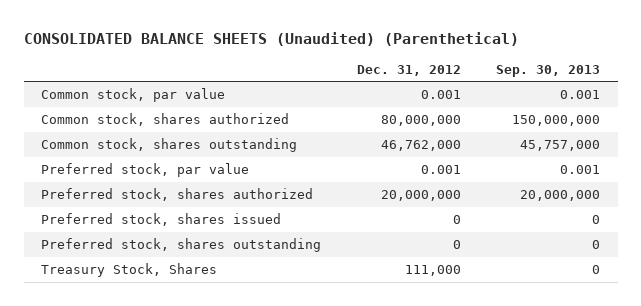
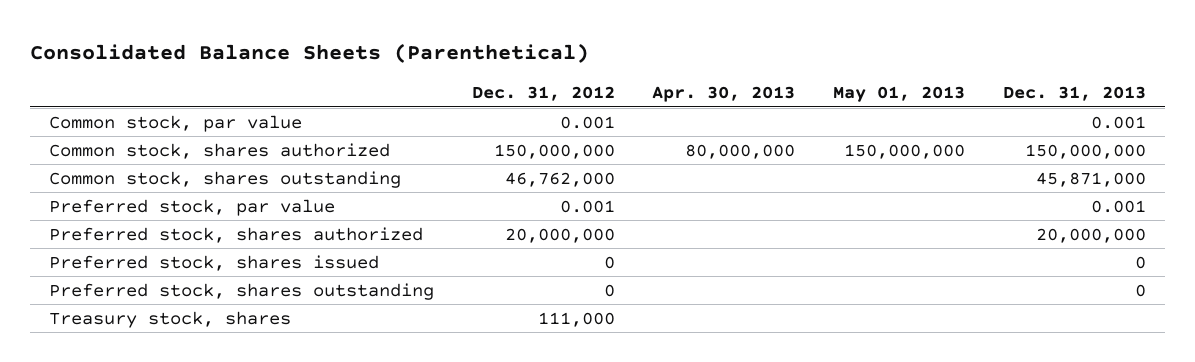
- CONSOLIDATED BALANCE SHEETS (Unaudited) (Parenthetical)
+ Consolidated Balance Sheets (Parenthetical)
- | Dec. 31, 2012 | Sep. 30, 2013
+ | Dec. 31, 2012 | Apr. 30, 2013 | May 01, 2013 | Dec. 31, 2013
- Common stock, shares authorized | 80,000,000 | 150,000,000
+ Common stock, shares authorized | 150,000,000 | 80,000,000 | 150,000,000 | 150,000,000
- Treasury Stock, Shares | 111,000 | 0
+ Treasury stock, shares | 111,000 | | |

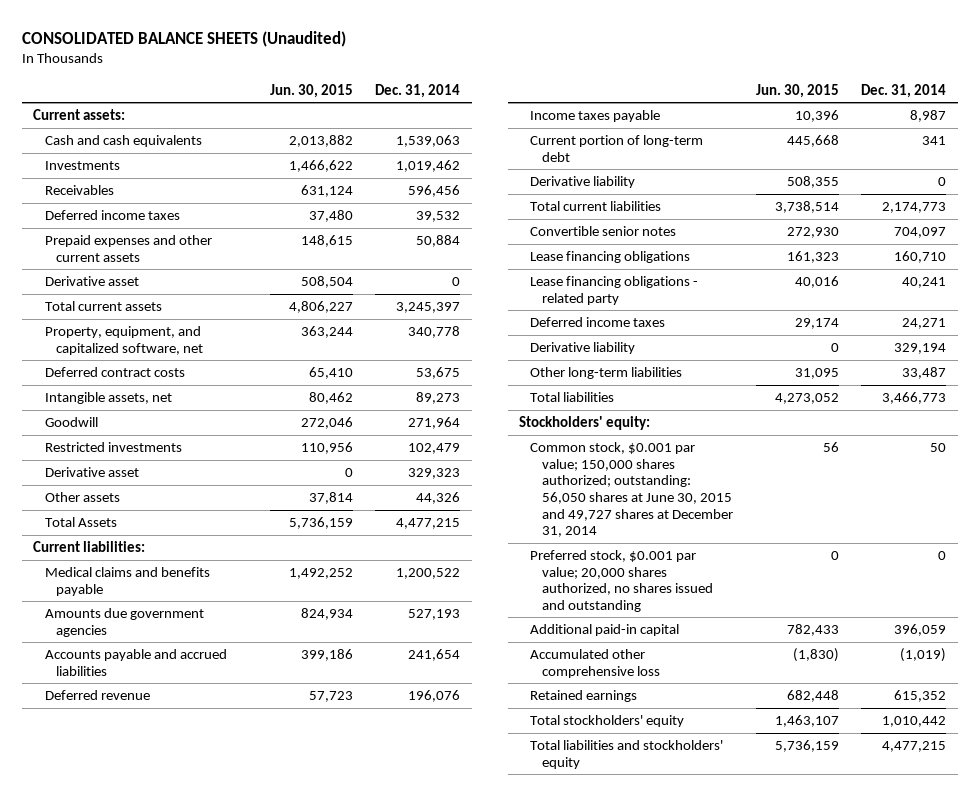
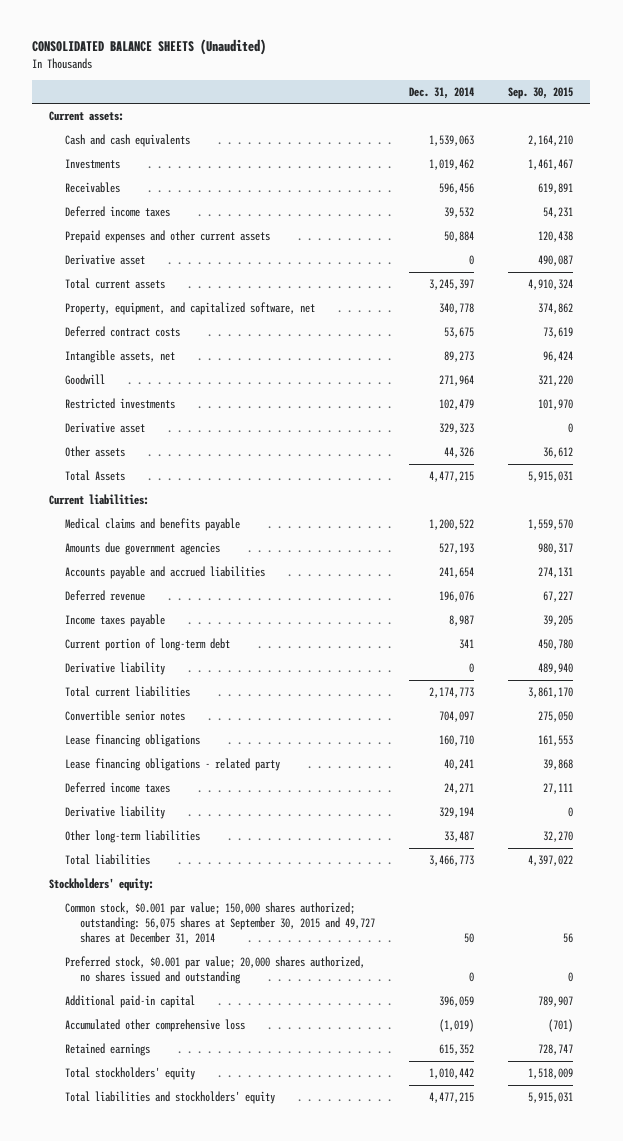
- | Jun. 30, 2015 | Dec. 31, 2014
+ | Dec. 31, 2014 | Sep. 30, 2015
- Common stock, $0.001 par value; 150,000 shares authorized; outstanding: 56,050 shares at June 30, 2015 and 49,727 shares at December 31, 2014 | 56 | 50
+ Common stock, $0.001 par value; 150,000 shares authorized; outstanding: 56,075 shares at September 30, 2015 and 49,727 shares at December 31, 2014 | 50 | 56

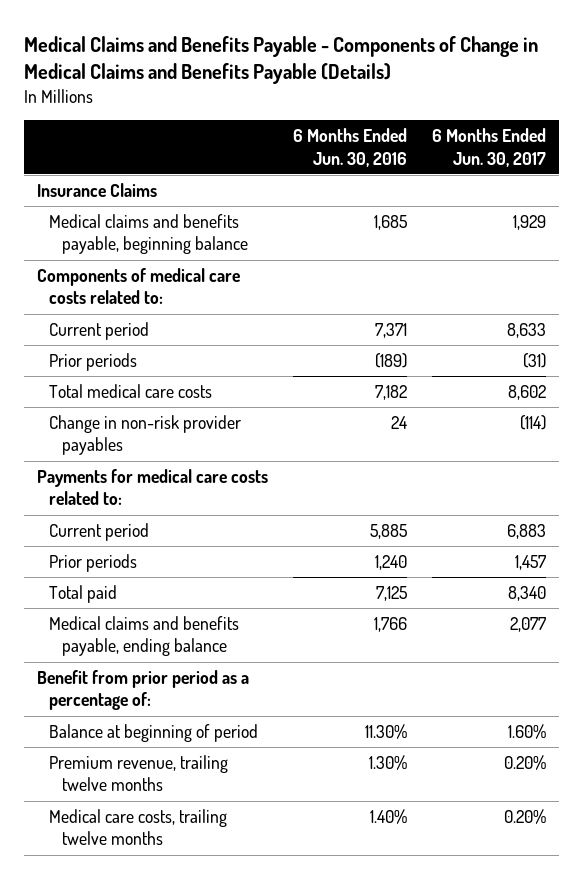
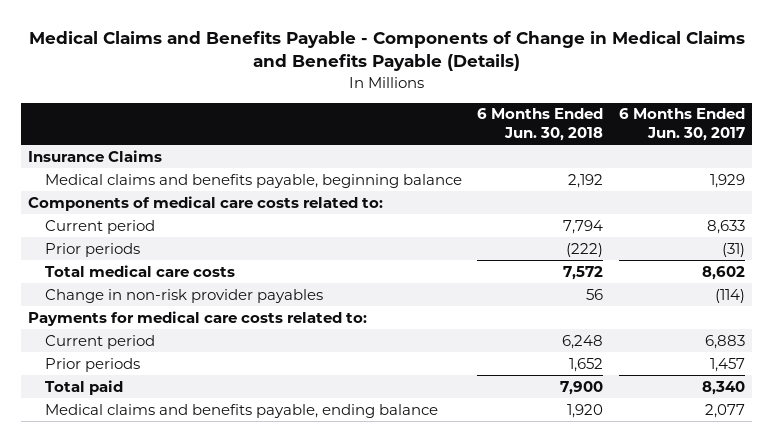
- | 6 Months Ended Jun. 30, 2016 | 6 Months Ended Jun. 30, 2017
+ | 6 Months Ended Jun. 30, 2018 | 6 Months Ended Jun. 30, 2017
- Benefit from prior period as a percentage of:
- Balance at beginning of period | 11.30% | 1.60%
- Premium revenue, trailing twelve months | 1.30% | 0.20%
- Medical care costs, trailing twelve months | 1.40% | 0.20%

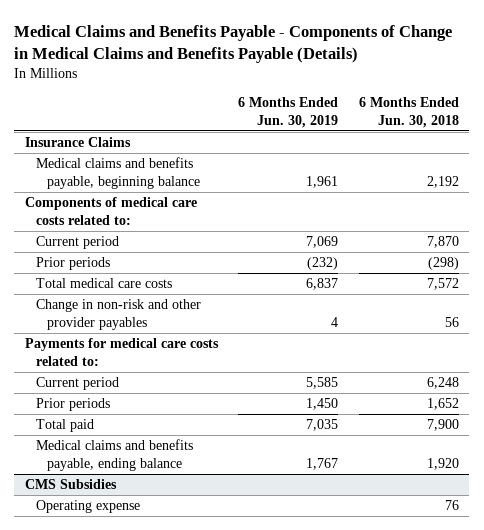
- | 6 Months Ended Jun. 30, 2018 | 6 Months Ended Jun. 30, 2017
+ | 6 Months Ended Jun. 30, 2019 | 6 Months Ended Jun. 30, 2018
- Current period | 7,794 | 8,633
- Prior periods | (222) | (31)
+ Current period | 7,069 | 7,870
+ Prior periods | (232) | (298)
- Change in non-risk provider payables | 56 | (114)
+ Change in non-risk and other provider payables | 4 | 56
+ CMS Subsidies
+ Operating expense | | 76

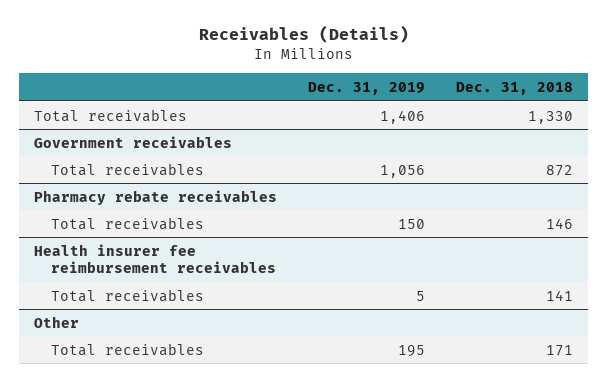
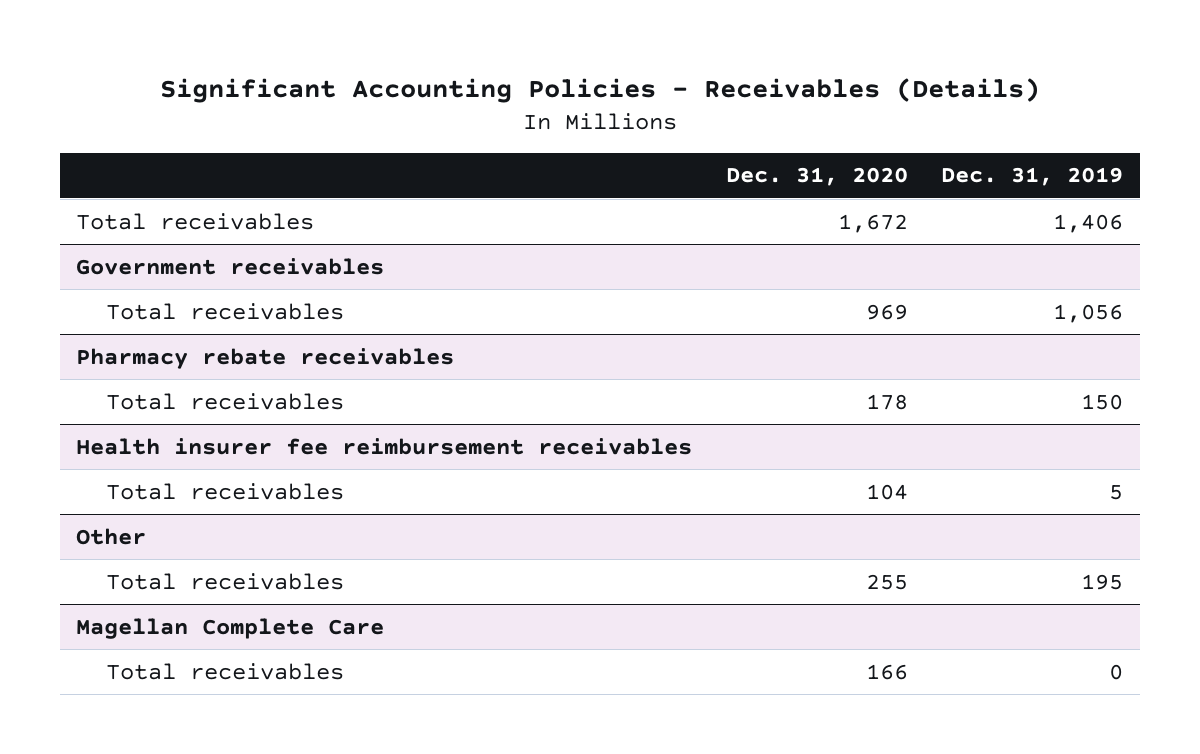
- Receivables (Details)
+ Significant Accounting Policies - Receivables (Details)
- | Dec. 31, 2019 | Dec. 31, 2018
+ | Dec. 31, 2020 | Dec. 31, 2019
+ Magellan Complete Care
+ Total receivables | 166 | 0

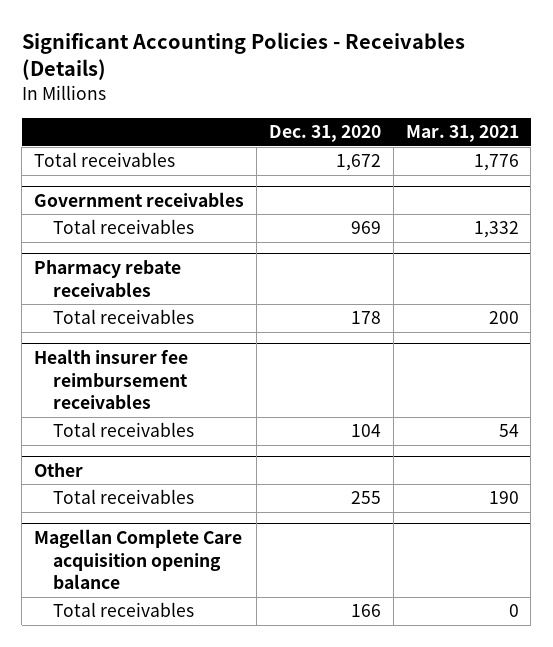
- | Dec. 31, 2020 | Dec. 31, 2019
+ | Dec. 31, 2020 | Mar. 31, 2021
- Magellan Complete Care
+ Magellan Complete Care acquisition opening balance

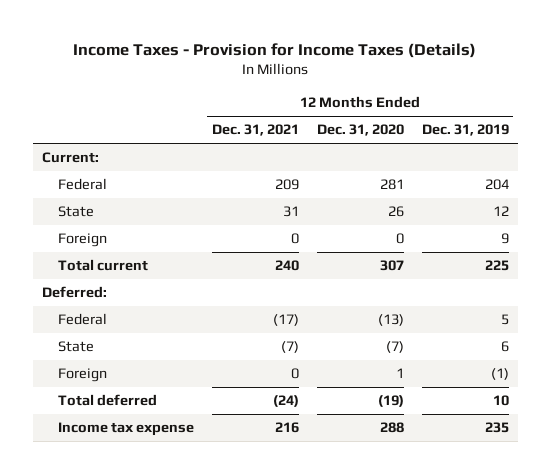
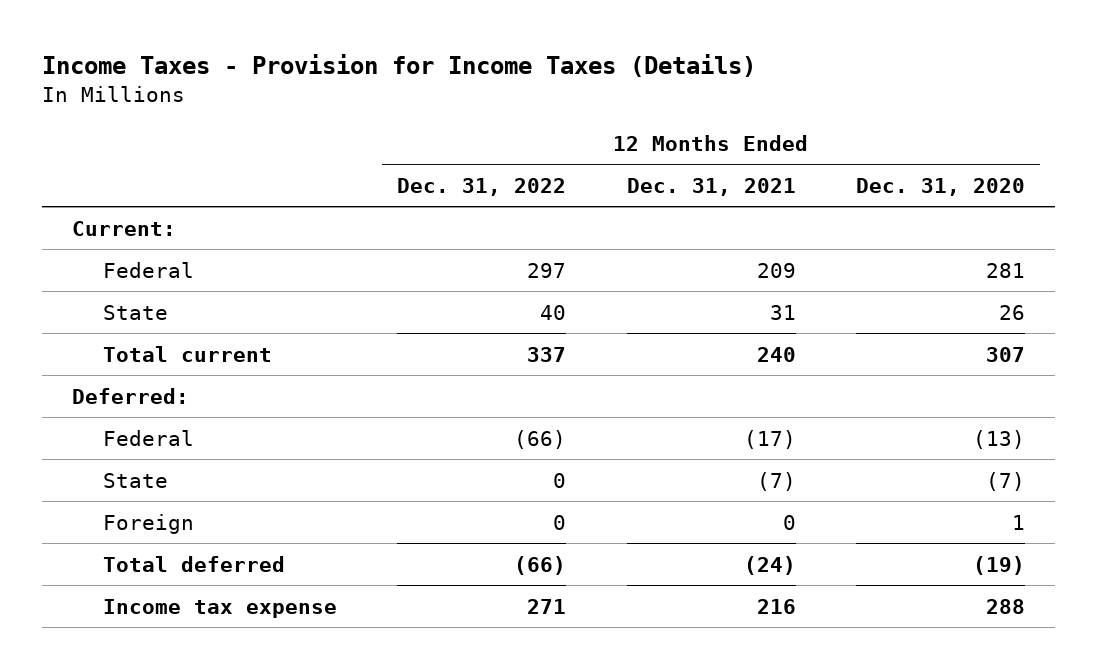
- | 12 Months Ended Dec. 31, 2021 | 12 Months Ended Dec. 31, 2020 | 12 Months Ended Dec. 31, 2019
+ | 12 Months Ended Dec. 31, 2022 | 12 Months Ended Dec. 31, 2021 | 12 Months Ended Dec. 31, 2020
- Foreign | 0 | 0 | 9

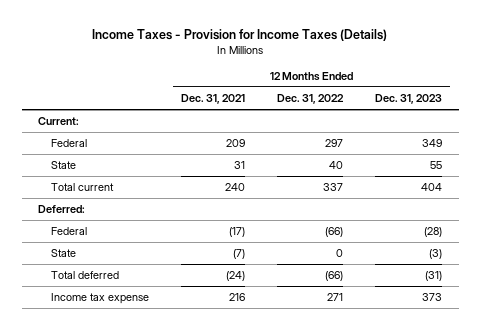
- | 12 Months Ended Dec. 31, 2022 | 12 Months Ended Dec. 31, 2021 | 12 Months Ended Dec. 31, 2020
+ | 12 Months Ended Dec. 31, 2021 | 12 Months Ended Dec. 31, 2022 | 12 Months Ended Dec. 31, 2023
- Foreign | 0 | 0 | 1

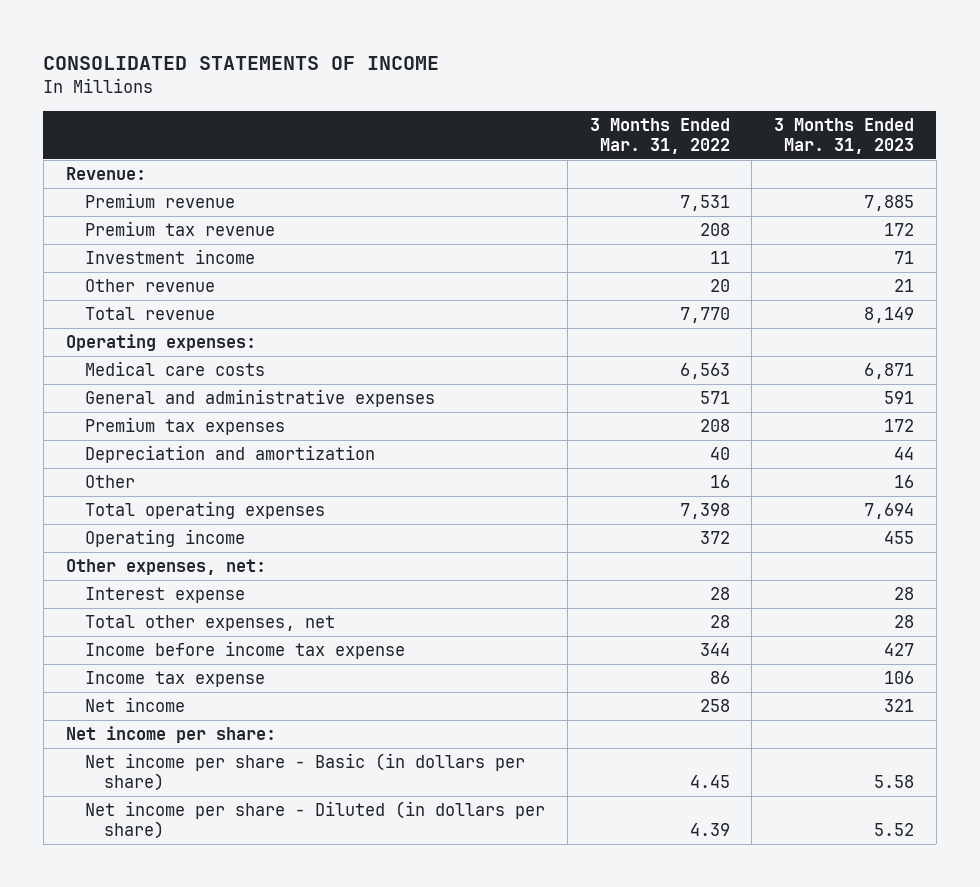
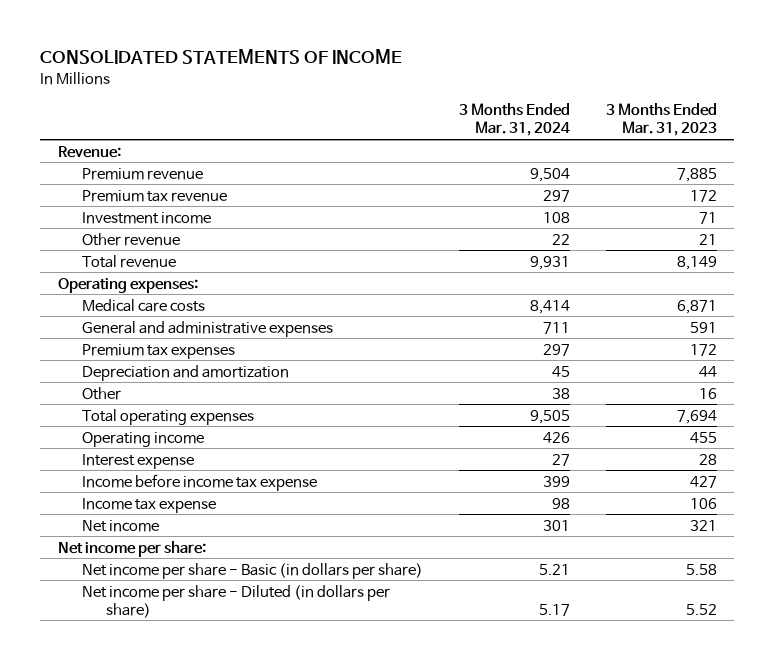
- | 3 Months Ended Mar. 31, 2022 | 3 Months Ended Mar. 31, 2023
+ | 3 Months Ended Mar. 31, 2024 | 3 Months Ended Mar. 31, 2023
- Other expenses, net:
- Total other expenses, net | 28 | 28

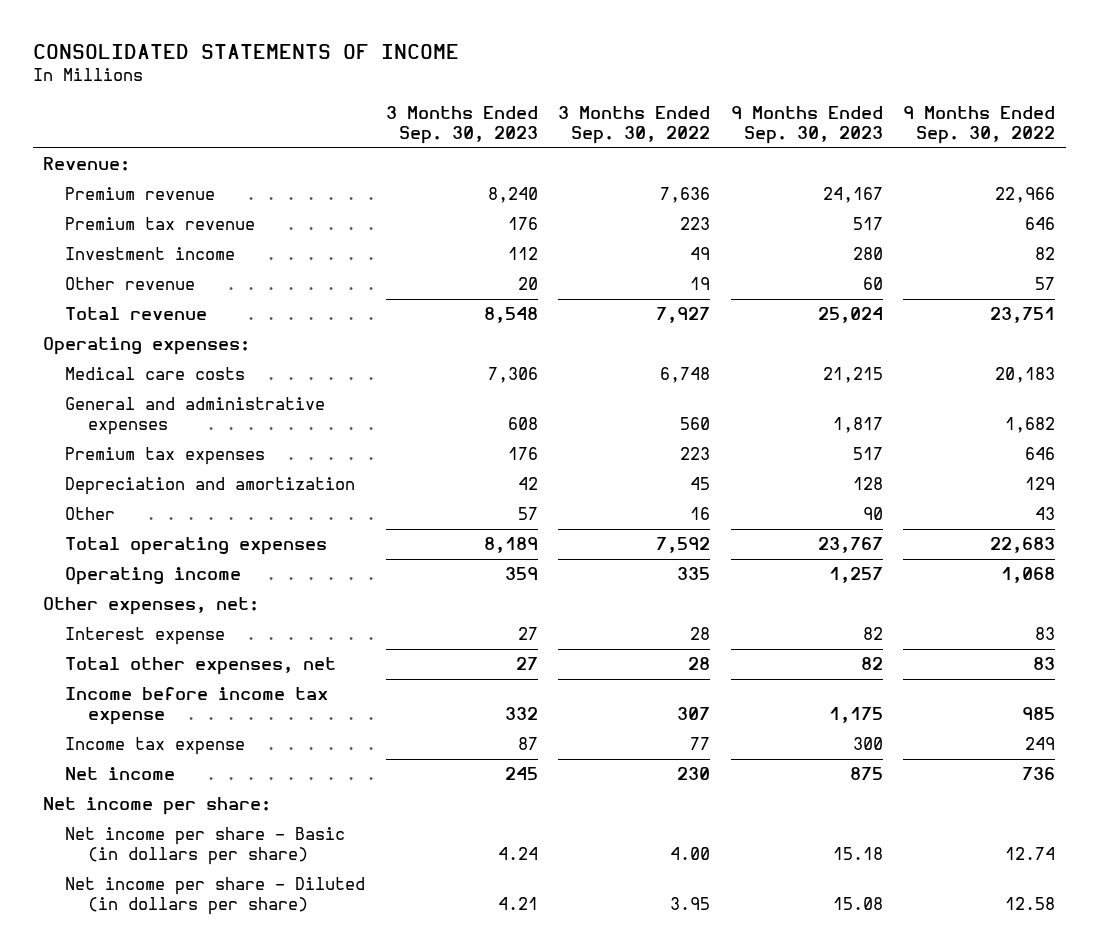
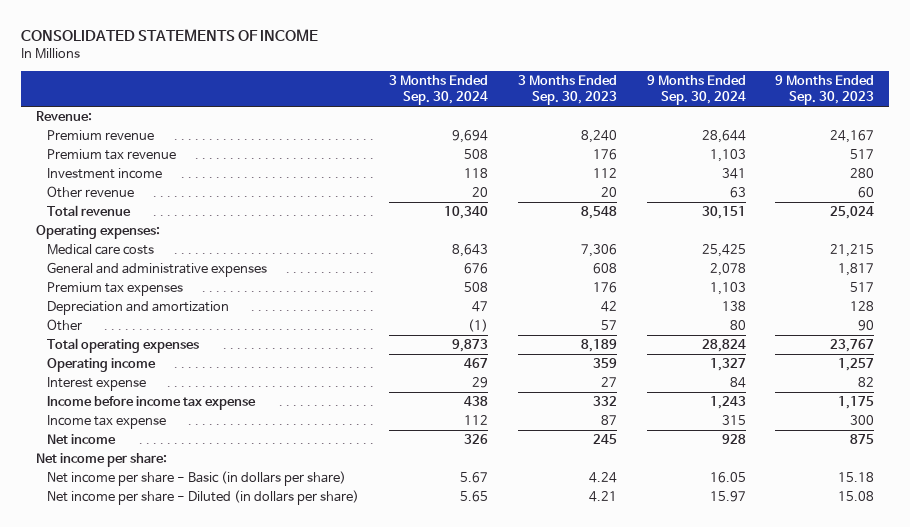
- | 3 Months Ended Sep. 30, 2023 | 3 Months Ended Sep. 30, 2022 | 9 Months Ended Sep. 30, 2023 | 9 Months Ended Sep. 30, 2022
+ | 3 Months Ended Sep. 30, 2024 | 3 Months Ended Sep. 30, 2023 | 9 Months Ended Sep. 30, 2024 | 9 Months Ended Sep. 30, 2023
- Other expenses, net:
- Total other expenses, net | 27 | 28 | 82 | 83

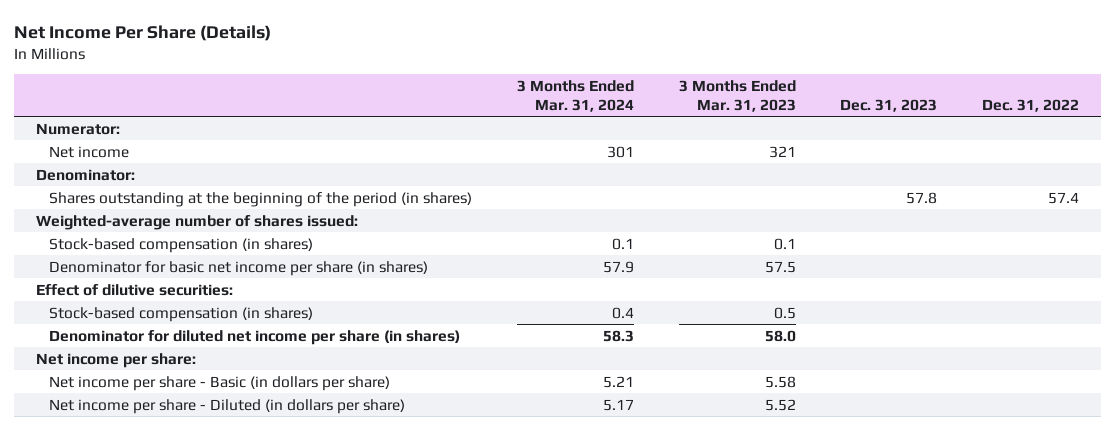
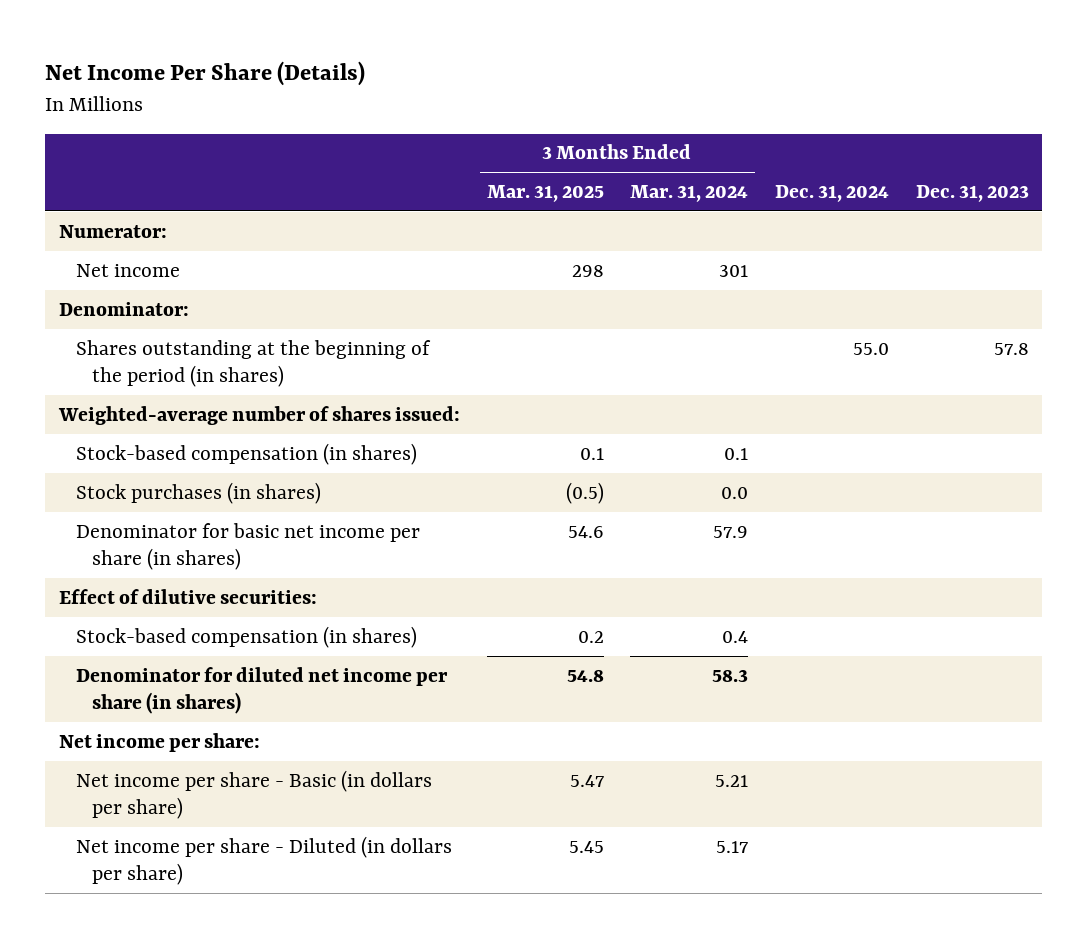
- | 3 Months Ended Mar. 31, 2024 | 3 Months Ended Mar. 31, 2023 | Dec. 31, 2023 | Dec. 31, 2022
+ | 3 Months Ended Mar. 31, 2025 | 3 Months Ended Mar. 31, 2024 | Dec. 31, 2024 | Dec. 31, 2023
+ Stock purchases (in shares) | (0.5) | 0.0 | |

